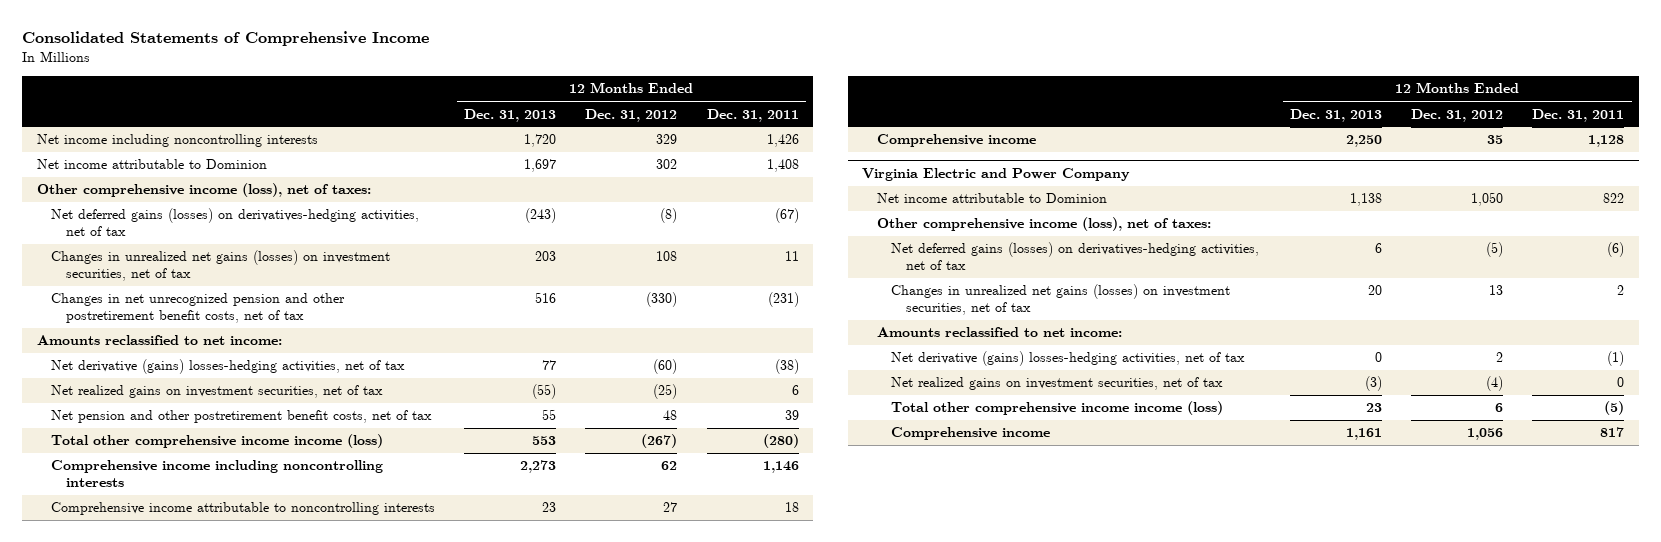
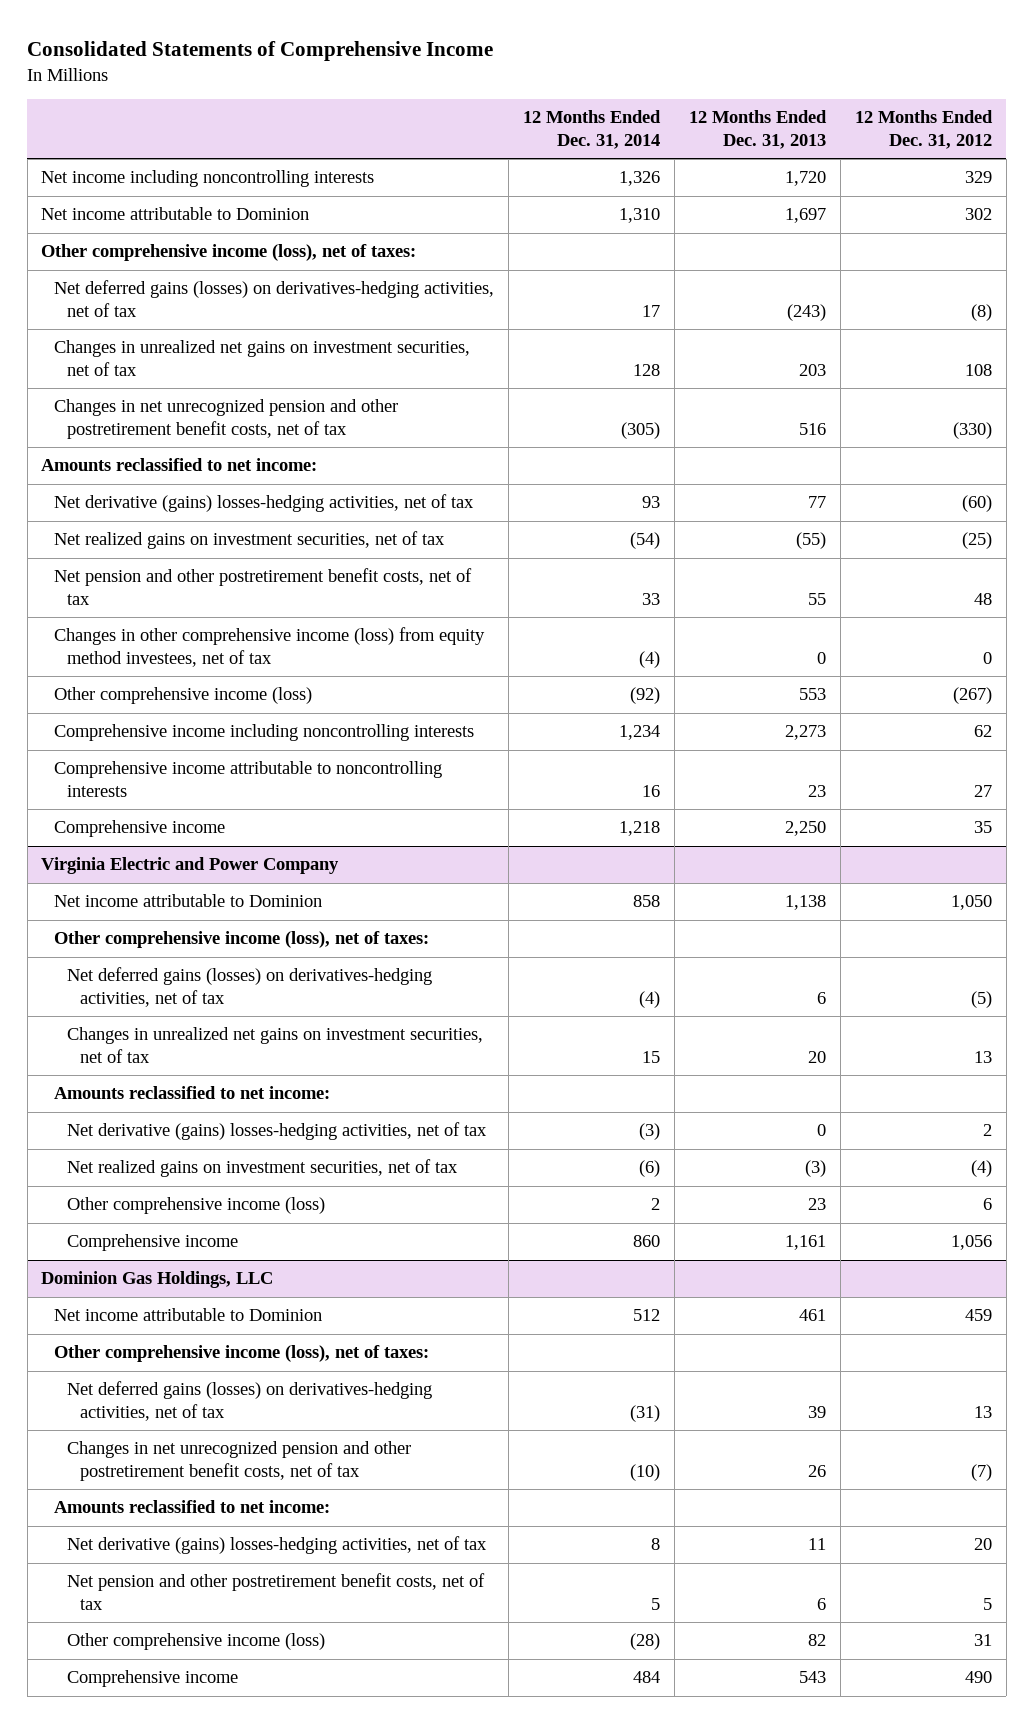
- | 12 Months Ended Dec. 31, 2013 | 12 Months Ended Dec. 31, 2012 | 12 Months Ended Dec. 31, 2011
+ | 12 Months Ended Dec. 31, 2014 | 12 Months Ended Dec. 31, 2013 | 12 Months Ended Dec. 31, 2012
- Changes in unrealized net gains (losses) on investment securities, net of tax | 203 | 108 | 11
+ Changes in unrealized net gains on investment securities, net of tax | 128 | 203 | 108
- Total other comprehensive income income (loss) | 553 | (267) | (280)
+ Changes in other comprehensive income (loss) from equity method investees, net of tax | (4) | 0 | 0
+ Other comprehensive income (loss) | (92) | 553 | (267)
@ Virginia Electric and Power Company
- Changes in unrealized net gains (losses) on investment securities, net of tax | 20 | 13 | 2
+ Changes in unrealized net gains on investment securities, net of tax | 15 | 20 | 13
- Total other comprehensive income income (loss) | 23 | 6 | (5)
+ Other comprehensive income (loss) | 2 | 23 | 6
+ Dominion Gas Holdings, LLC
+ Net income attributable to Dominion | 512 | 461 | 459
+ Other comprehensive income (loss), net of taxes:
+ Net deferred gains (losses) on derivatives-hedging activities, net of tax | (31) | 39 | 13
+ Changes in net unrecognized pension and other postretirement benefit costs, net of tax | (10) | 26 | (7)
+ Amounts reclassified to net income:
+ Net derivative (gains) losses-hedging activities, net of tax | 8 | 11 | 20
+ Net pension and other postretirement benefit costs, net of tax | 5 | 6 | 5
+ Other comprehensive income (loss) | (28) | 82 | 31
+ Comprehensive income | 484 | 543 | 490

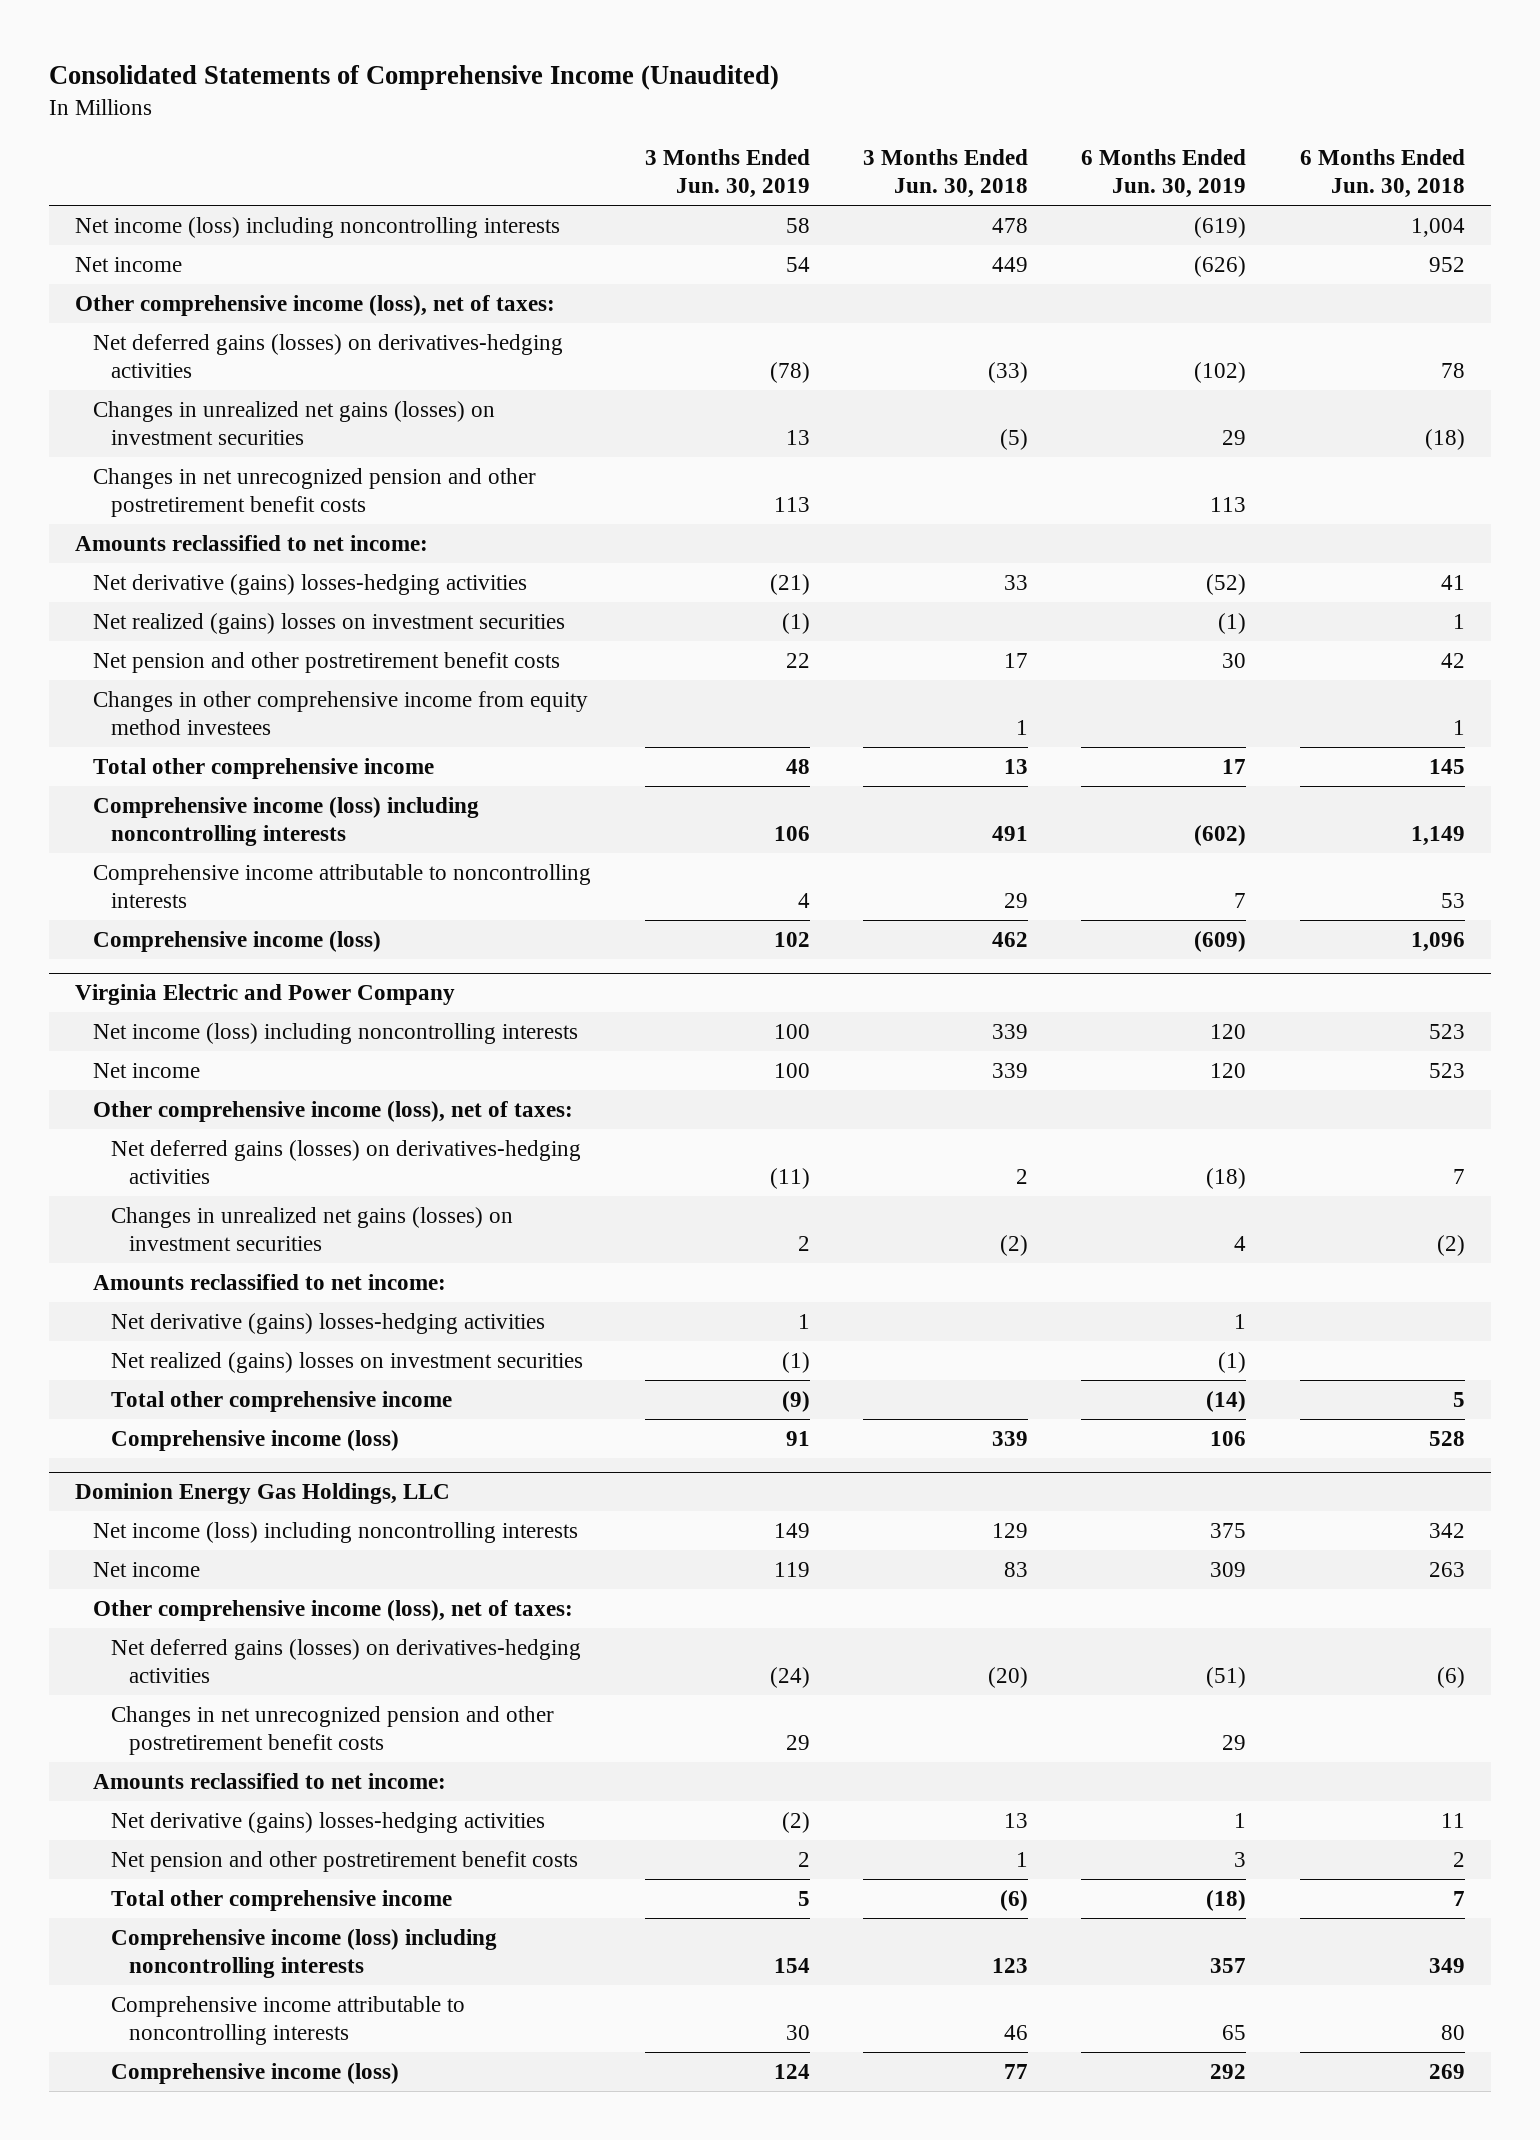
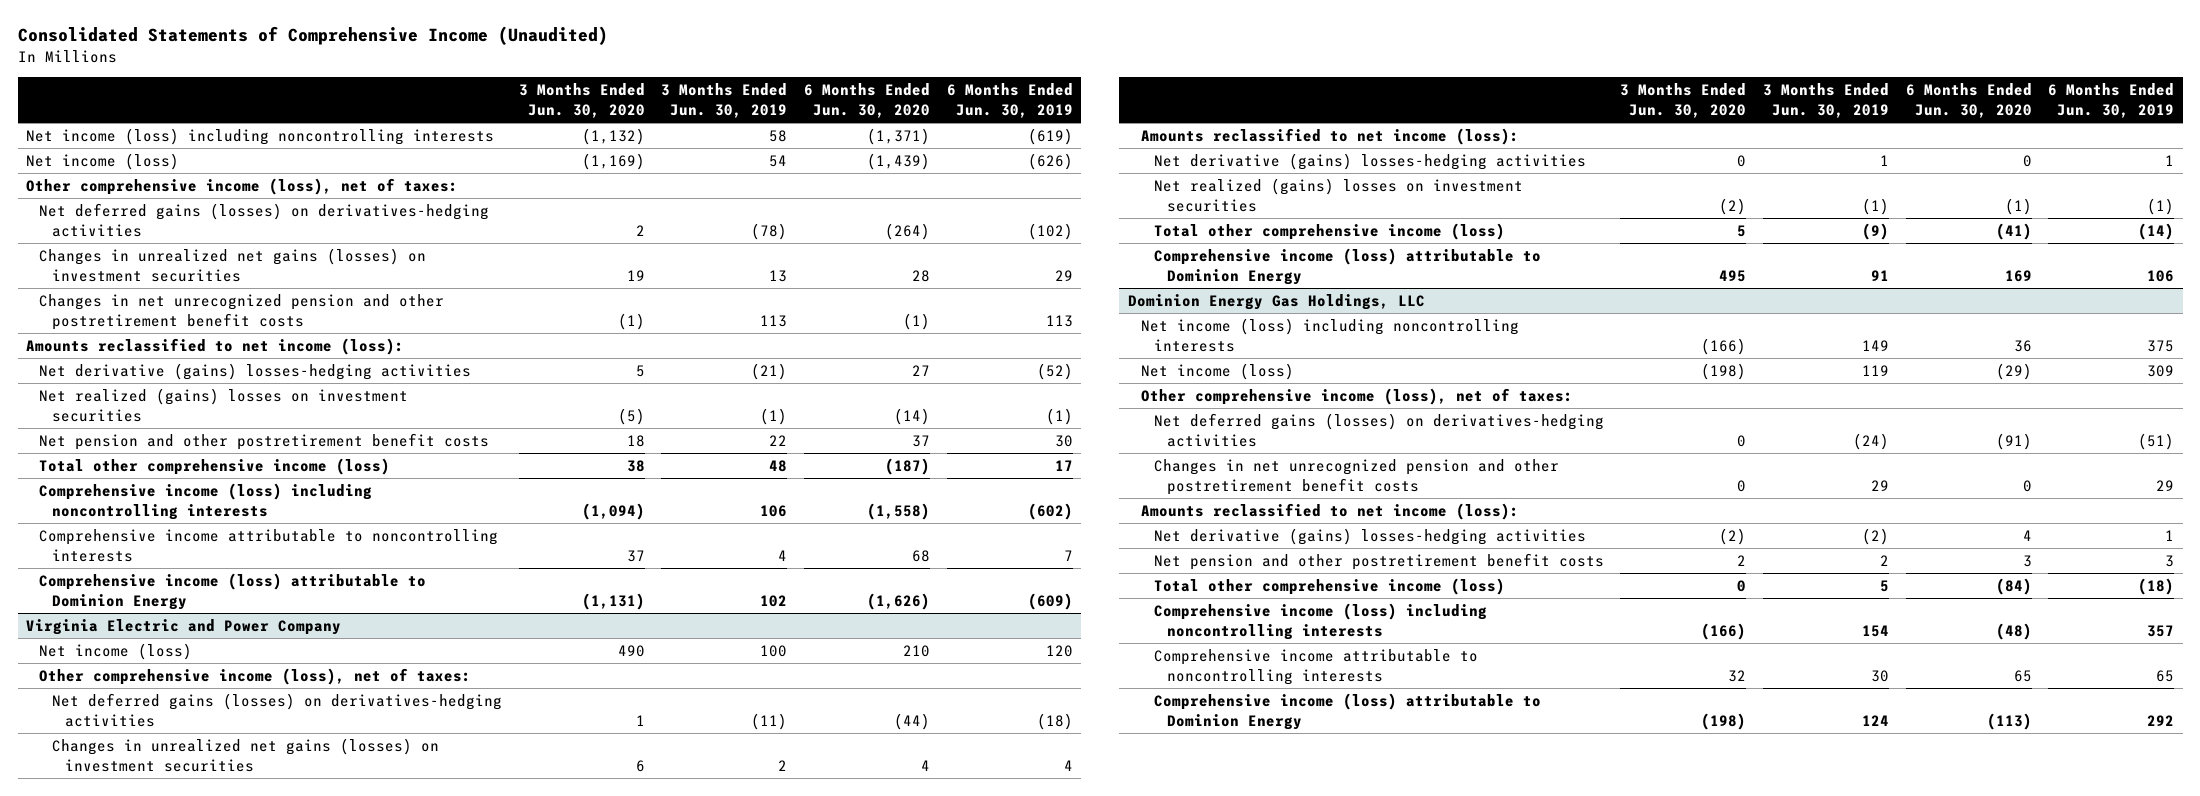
- | 3 Months Ended Jun. 30, 2019 | 3 Months Ended Jun. 30, 2018 | 6 Months Ended Jun. 30, 2019 | 6 Months Ended Jun. 30, 2018
+ | 3 Months Ended Jun. 30, 2020 | 3 Months Ended Jun. 30, 2019 | 6 Months Ended Jun. 30, 2020 | 6 Months Ended Jun. 30, 2019
- Net income | 54 | 449 | (626) | 952
+ Net income (loss) | (1,169) | 54 | (1,439) | (626)
- Amounts reclassified to net income:
+ Amounts reclassified to net income (loss):
- Changes in other comprehensive income from equity method investees | | 1 | | 1
- Total other comprehensive income | 48 | 13 | 17 | 145
+ Total other comprehensive income (loss) | 38 | 48 | (187) | 17
- Comprehensive income (loss) | 102 | 462 | (609) | 1,096
+ Comprehensive income (loss) attributable to Dominion Energy | (1,131) | 102 | (1,626) | (609)
@ Virginia Electric and Power Company
- Net income (loss) including noncontrolling interests | 100 | 339 | 120 | 523
- Net income | 100 | 339 | 120 | 523
+ Net income (loss) | 490 | 100 | 210 | 120
- Amounts reclassified to net income:
+ Amounts reclassified to net income (loss):
- Total other comprehensive income | (9) | | (14) | 5
- Comprehensive income (loss) | 91 | 339 | 106 | 528
+ Total other comprehensive income (loss) | 5 | (9) | (41) | (14)
+ Comprehensive income (loss) attributable to Dominion Energy | 495 | 91 | 169 | 106
@ Dominion Energy Gas Holdings, LLC
- Net income | 119 | 83 | 309 | 263
+ Net income (loss) | (198) | 119 | (29) | 309
- Amounts reclassified to net income:
+ Amounts reclassified to net income (loss):
- Total other comprehensive income | 5 | (6) | (18) | 7
+ Total other comprehensive income (loss) | 0 | 5 | (84) | (18)
- Comprehensive income (loss) | 124 | 77 | 292 | 269
+ Comprehensive income (loss) attributable to Dominion Energy | (198) | 124 | (113) | 292

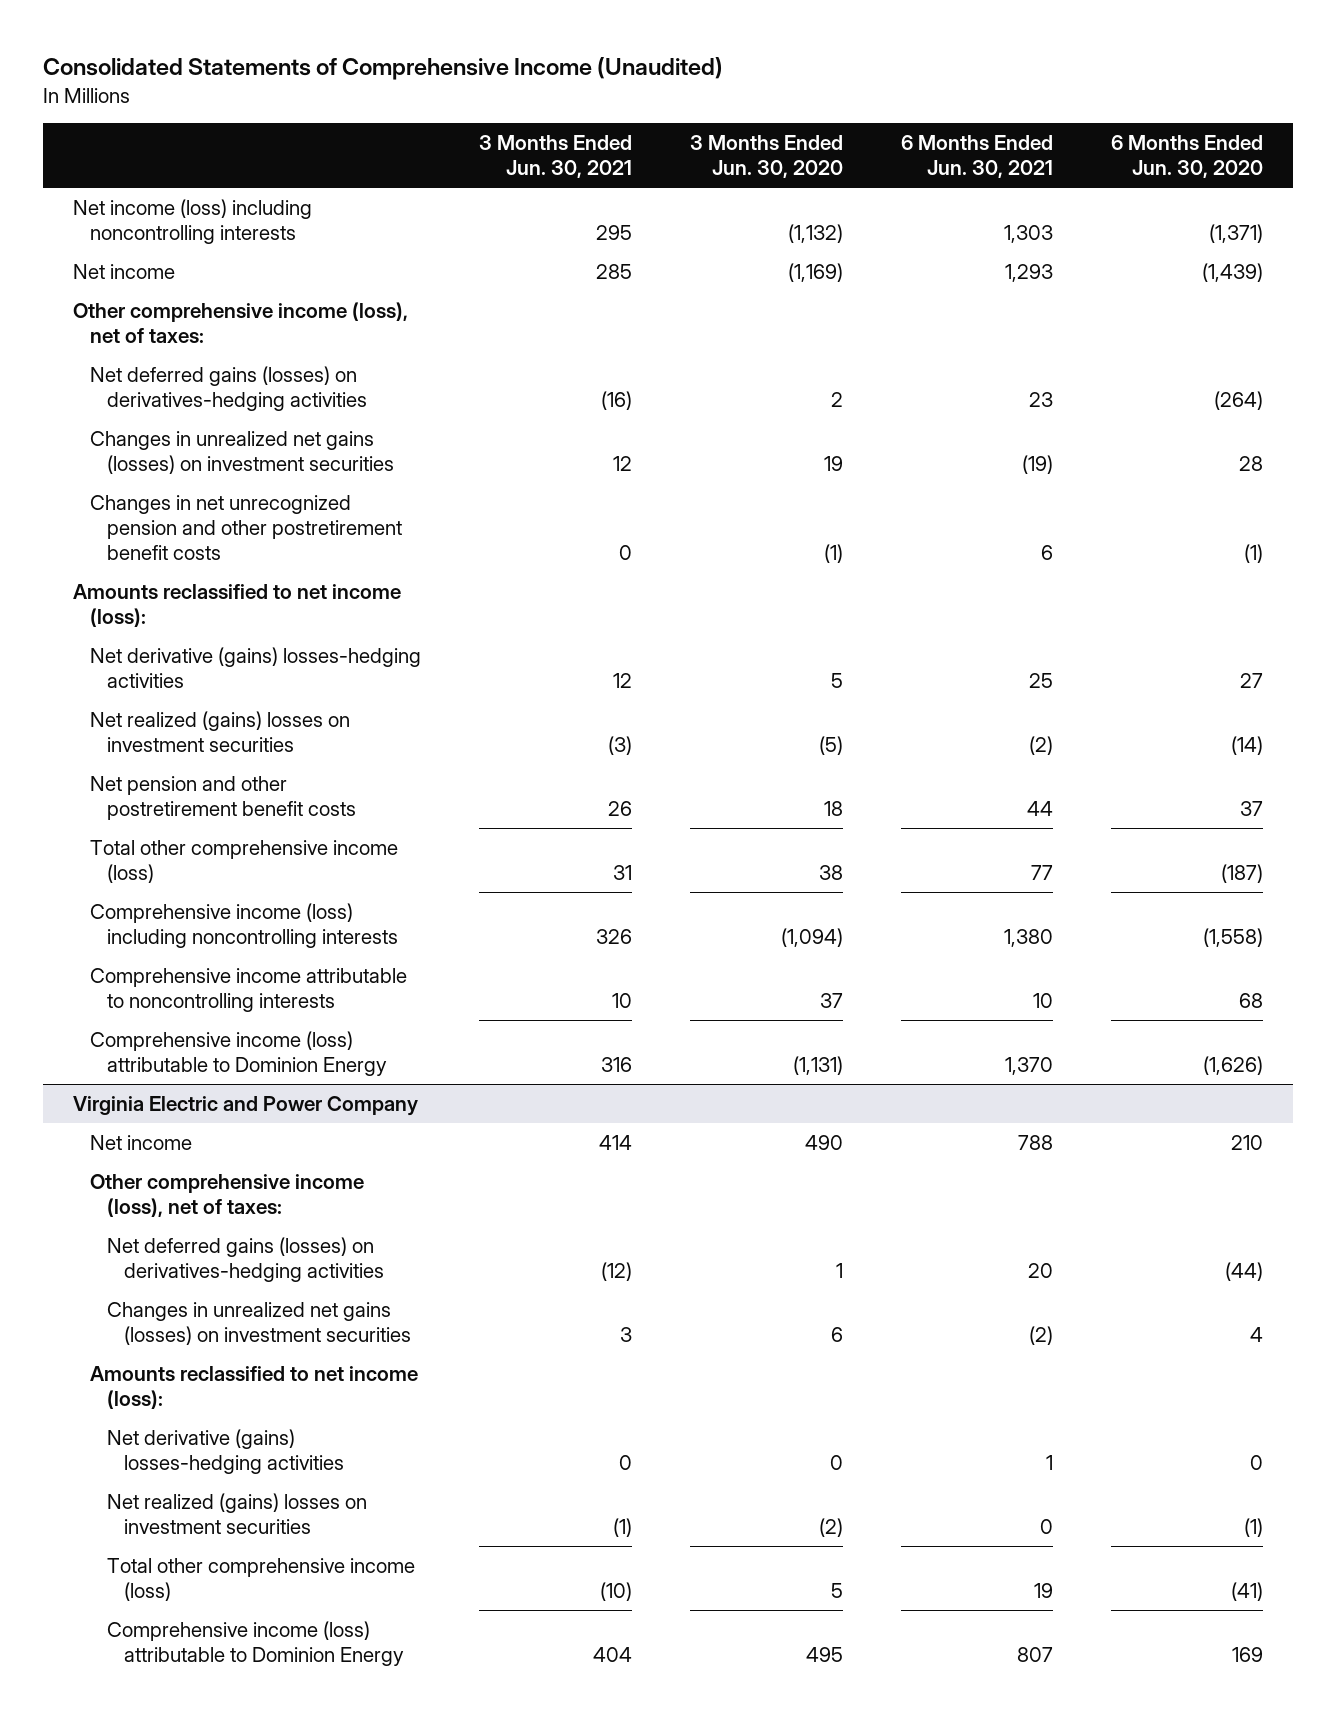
- | 3 Months Ended Jun. 30, 2020 | 3 Months Ended Jun. 30, 2019 | 6 Months Ended Jun. 30, 2020 | 6 Months Ended Jun. 30, 2019
+ | 3 Months Ended Jun. 30, 2021 | 3 Months Ended Jun. 30, 2020 | 6 Months Ended Jun. 30, 2021 | 6 Months Ended Jun. 30, 2020
- Net income (loss) | (1,169) | 54 | (1,439) | (626)
+ Net income | 285 | (1,169) | 1,293 | (1,439)
@ Virginia Electric and Power Company
- Net income (loss) | 490 | 100 | 210 | 120
+ Net income | 414 | 490 | 788 | 210
- Dominion Energy Gas Holdings, LLC
- Net income (loss) including noncontrolling interests | (166) | 149 | 36 | 375
- Net income (loss) | (198) | 119 | (29) | 309
- Other comprehensive income (loss), net of taxes:
- Net deferred gains (losses) on derivatives-hedging activities | 0 | (24) | (91) | (51)
- Changes in net unrecognized pension and other postretirement benefit costs | 0 | 29 | 0 | 29
- Amounts reclassified to net income (loss):
- Net derivative (gains) losses-hedging activities | (2) | (2) | 4 | 1
- Net pension and other postretirement benefit costs | 2 | 2 | 3 | 3
- Total other comprehensive income (loss) | 0 | 5 | (84) | (18)
- Comprehensive income (loss) including noncontrolling interests | (166) | 154 | (48) | 357
- Comprehensive income attributable to noncontrolling interests | 32 | 30 | 65 | 65
- Comprehensive income (loss) attributable to Dominion Energy | (198) | 124 | (113) | 292

